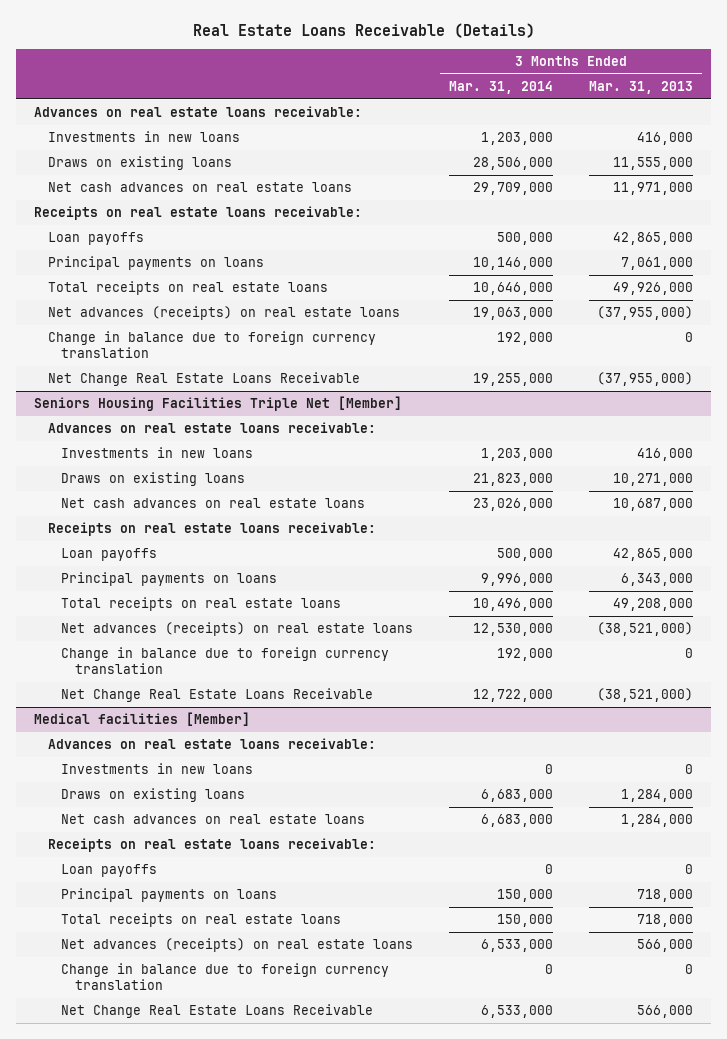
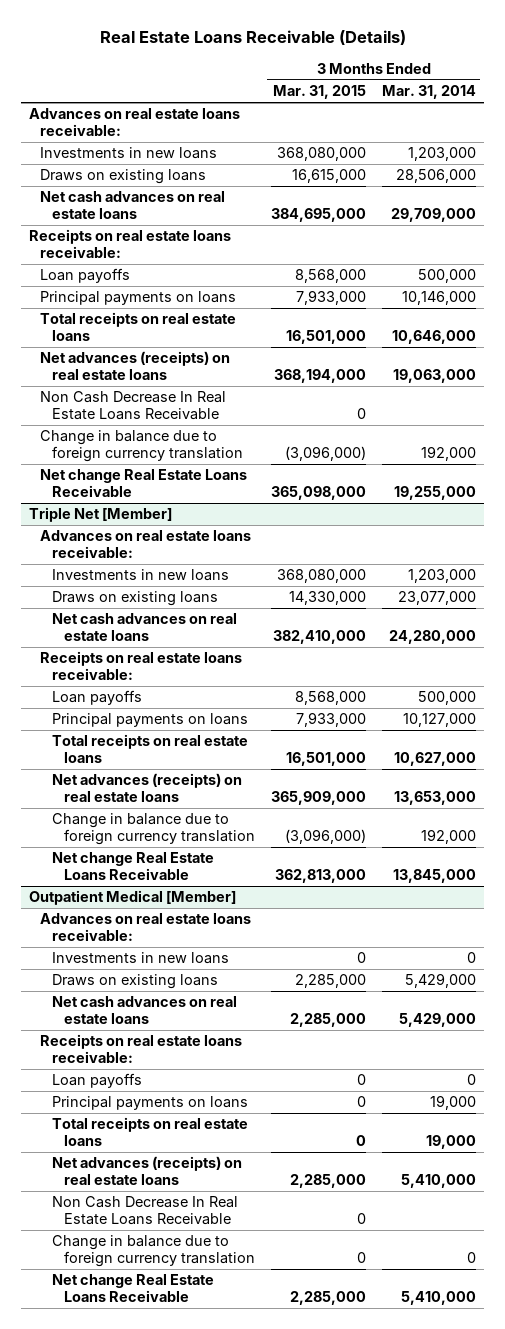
- | 3 Months Ended Mar. 31, 2014 | 3 Months Ended Mar. 31, 2013
+ | 3 Months Ended Mar. 31, 2015 | 3 Months Ended Mar. 31, 2014
+ Non Cash Decrease In Real Estate Loans Receivable | 0 |
- Net Change Real Estate Loans Receivable | 19,255,000 | (37,955,000)
- Seniors Housing Facilities Triple Net [Member]
+ Net change Real Estate Loans Receivable | 365,098,000 | 19,255,000
+ Triple Net [Member]
- Draws on existing loans | 21,823,000 | 10,271,000
- Net cash advances on real estate loans | 23,026,000 | 10,687,000
+ Draws on existing loans | 14,330,000 | 23,077,000
+ Net cash advances on real estate loans | 382,410,000 | 24,280,000
- Principal payments on loans | 9,996,000 | 6,343,000
- Total receipts on real estate loans | 10,496,000 | 49,208,000
- Net advances (receipts) on real estate loans | 12,530,000 | (38,521,000)
+ Principal payments on loans | 7,933,000 | 10,127,000
+ Total receipts on real estate loans | 16,501,000 | 10,627,000
+ Net advances (receipts) on real estate loans | 365,909,000 | 13,653,000
- Net Change Real Estate Loans Receivable | 12,722,000 | (38,521,000)
- Medical facilities [Member]
+ Net change Real Estate Loans Receivable | 362,813,000 | 13,845,000
+ Outpatient Medical [Member]
- Draws on existing loans | 6,683,000 | 1,284,000
- Net cash advances on real estate loans | 6,683,000 | 1,284,000
+ Draws on existing loans | 2,285,000 | 5,429,000
+ Net cash advances on real estate loans | 2,285,000 | 5,429,000
- Principal payments on loans | 150,000 | 718,000
- Total receipts on real estate loans | 150,000 | 718,000
- Net advances (receipts) on real estate loans | 6,533,000 | 566,000
+ Principal payments on loans | 0 | 19,000
+ Total receipts on real estate loans | 0 | 19,000
+ Net advances (receipts) on real estate loans | 2,285,000 | 5,410,000
+ Non Cash Decrease In Real Estate Loans Receivable | 0 |
- Net Change Real Estate Loans Receivable | 6,533,000 | 566,000
+ Net change Real Estate Loans Receivable | 2,285,000 | 5,410,000

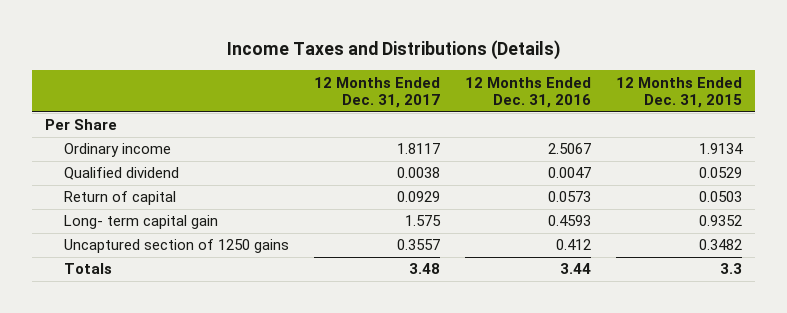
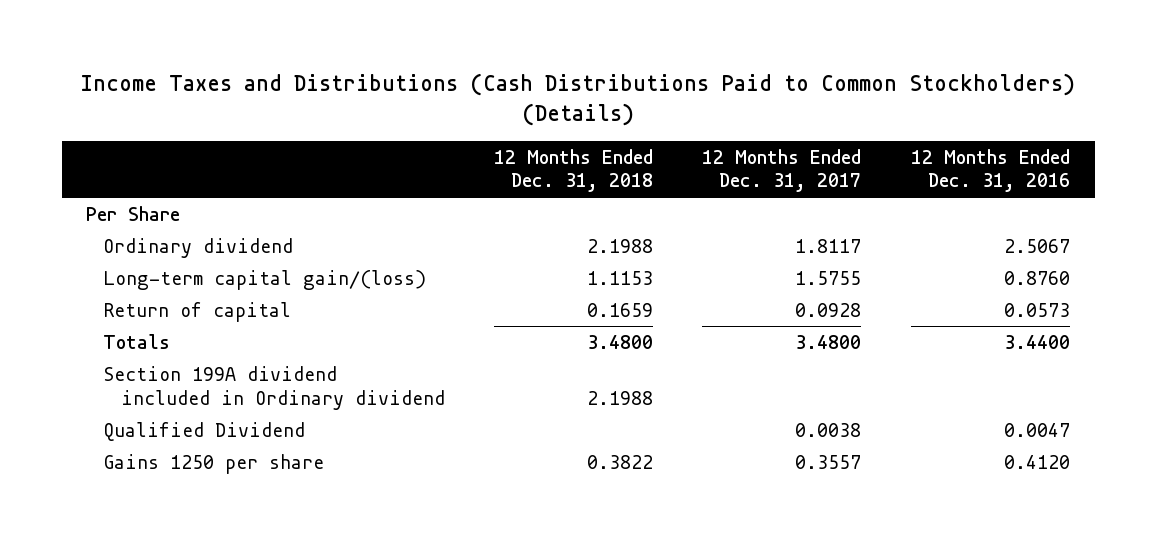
- Income Taxes and Distributions (Details)
+ Income Taxes and Distributions (Cash Distributions Paid to Common Stockholders) (Details)
- | 12 Months Ended Dec. 31, 2017 | 12 Months Ended Dec. 31, 2016 | 12 Months Ended Dec. 31, 2015
+ | 12 Months Ended Dec. 31, 2018 | 12 Months Ended Dec. 31, 2017 | 12 Months Ended Dec. 31, 2016
- Ordinary income | 1.8117 | 2.5067 | 1.9134
- Qualified dividend | 0.0038 | 0.0047 | 0.0529
- Return of capital | 0.0929 | 0.0573 | 0.0503
- Long- term capital gain | 1.575 | 0.4593 | 0.9352
- Uncaptured section of 1250 gains | 0.3557 | 0.412 | 0.3482
- Totals | 3.48 | 3.44 | 3.3
+ Ordinary dividend | 2.1988 | 1.8117 | 2.5067
+ Long-term capital gain/(loss) | 1.1153 | 1.5755 | 0.8760
+ Return of capital | 0.1659 | 0.0928 | 0.0573
+ Totals | 3.4800 | 3.4800 | 3.4400
+ Section 199A dividend included in Ordinary dividend | 2.1988 | |
+ Qualified Dividend | | 0.0038 | 0.0047
+ Gains 1250 per share | 0.3822 | 0.3557 | 0.4120

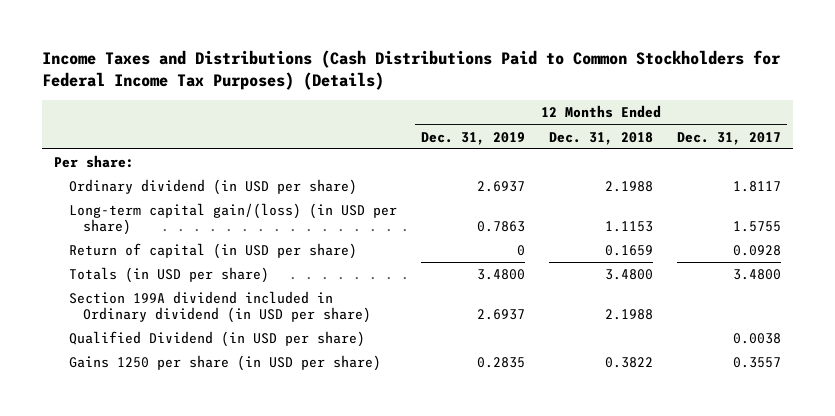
- Income Taxes and Distributions (Cash Distributions Paid to Common Stockholders) (Details)
+ Income Taxes and Distributions (Cash Distributions Paid to Common Stockholders for Federal Income Tax Purposes) (Details)
- | 12 Months Ended Dec. 31, 2018 | 12 Months Ended Dec. 31, 2017 | 12 Months Ended Dec. 31, 2016
+ | 12 Months Ended Dec. 31, 2019 | 12 Months Ended Dec. 31, 2018 | 12 Months Ended Dec. 31, 2017
- Per Share
- Ordinary dividend | 2.1988 | 1.8117 | 2.5067
- Long-term capital gain/(loss) | 1.1153 | 1.5755 | 0.8760
- Return of capital | 0.1659 | 0.0928 | 0.0573
- Totals | 3.4800 | 3.4800 | 3.4400
- Section 199A dividend included in Ordinary dividend | 2.1988 | |
- Qualified Dividend | | 0.0038 | 0.0047
- Gains 1250 per share | 0.3822 | 0.3557 | 0.4120
+ Per share:
+ Ordinary dividend (in USD per share) | 2.6937 | 2.1988 | 1.8117
+ Long-term capital gain/(loss) (in USD per share) | 0.7863 | 1.1153 | 1.5755
+ Return of capital (in USD per share) | 0 | 0.1659 | 0.0928
+ Totals (in USD per share) | 3.4800 | 3.4800 | 3.4800
+ Section 199A dividend included in Ordinary dividend (in USD per share) | 2.6937 | 2.1988 |
+ Qualified Dividend (in USD per share) | | | 0.0038
+ Gains 1250 per share (in USD per share) | 0.2835 | 0.3822 | 0.3557

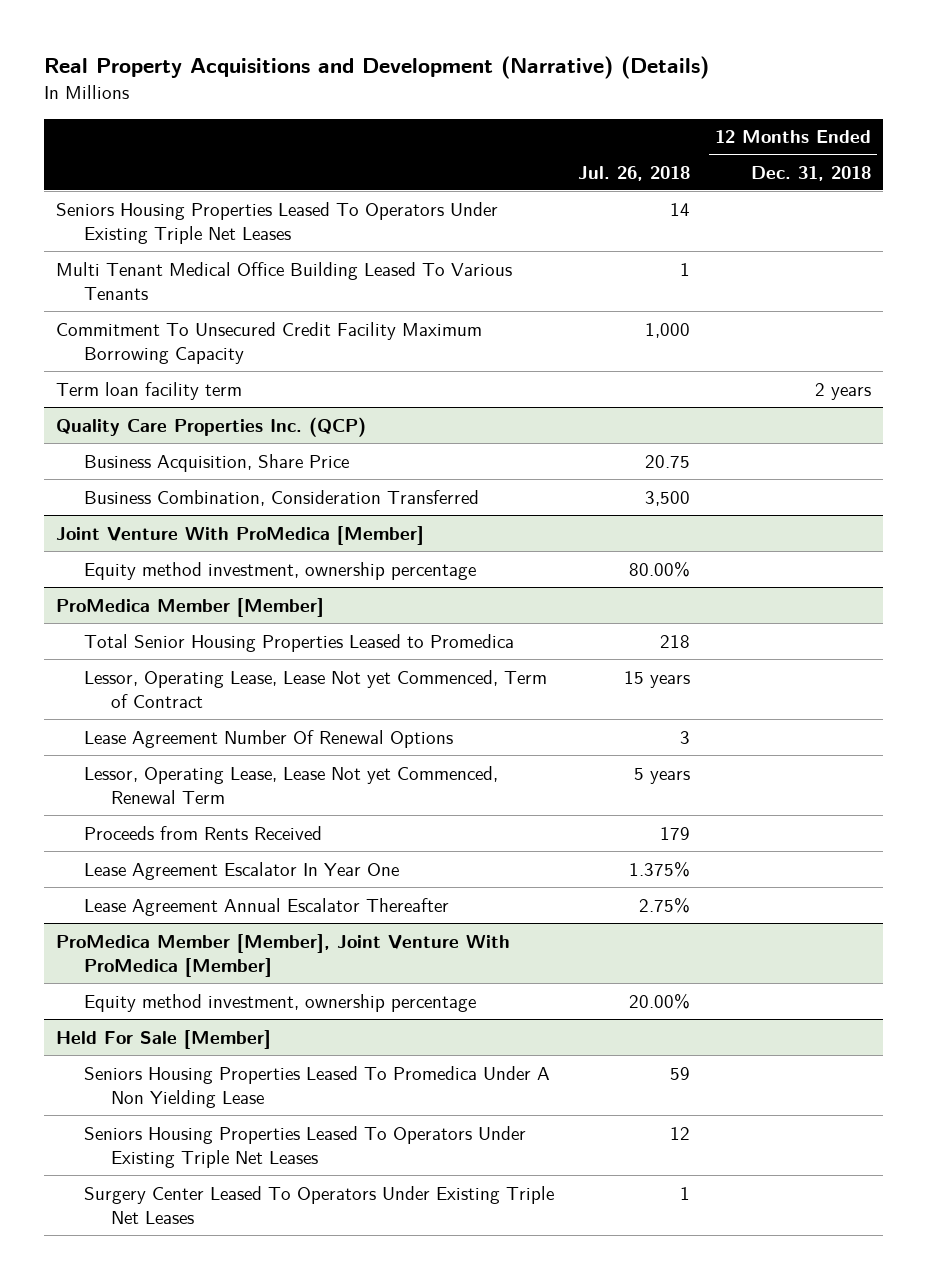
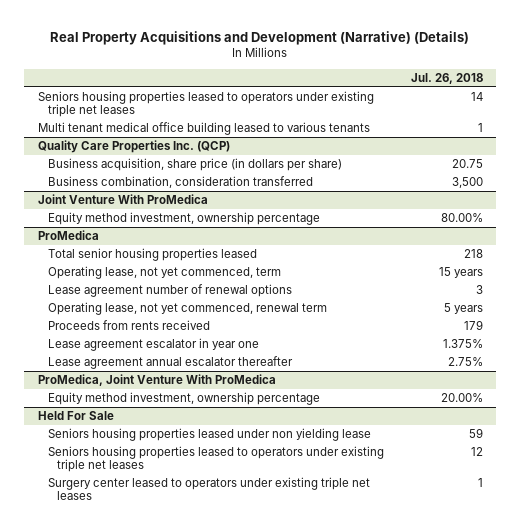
- | Jul. 26, 2018 | 12 Months Ended Dec. 31, 2018
+ | Jul. 26, 2018
- Seniors Housing Properties Leased To Operators Under Existing Triple Net Leases | 14 |
- Multi Tenant Medical Office Building Leased To Various Tenants | 1 |
- Commitment To Unsecured Credit Facility Maximum Borrowing Capacity | 1,000 |
- Term loan facility term | | 2 years
+ Seniors housing properties leased to operators under existing triple net leases | 14
+ Multi tenant medical office building leased to various tenants | 1
@ Quality Care Properties Inc. (QCP)
- Business Acquisition, Share Price | 20.75 |
- Business Combination, Consideration Transferred | 3,500 |
- Joint Venture With ProMedica [Member]
@ Quality Care Properties Inc. (QCP)
+ Business acquisition, share price (in dollars per share) | 20.75
+ Business combination, consideration transferred | 3,500
+ Joint Venture With ProMedica
- ProMedica Member [Member]
- Total Senior Housing Properties Leased to Promedica | 218 |
- Lessor, Operating Lease, Lease Not yet Commenced, Term of Contract | 15 years |
- Lease Agreement Number Of Renewal Options | 3 |
- Lessor, Operating Lease, Lease Not yet Commenced, Renewal Term | 5 years |
- Proceeds from Rents Received | 179 |
- Lease Agreement Escalator In Year One | 1.375% |
- Lease Agreement Annual Escalator Thereafter | 2.75% |
- ProMedica Member [Member], Joint Venture With ProMedica [Member]
+ ProMedica
+ Total senior housing properties leased | 218
+ Operating lease, not yet commenced, term | 15 years
+ Lease agreement number of renewal options | 3
+ Operating lease, not yet commenced, renewal term | 5 years
+ Proceeds from rents received | 179
+ Lease agreement escalator in year one | 1.375%
+ Lease agreement annual escalator thereafter | 2.75%
+ ProMedica, Joint Venture With ProMedica
- Held For Sale [Member]
- Seniors Housing Properties Leased To Promedica Under A Non Yielding Lease | 59 |
- Seniors Housing Properties Leased To Operators Under Existing Triple Net Leases | 12 |
- Surgery Center Leased To Operators Under Existing Triple Net Leases | 1 |
+ Held For Sale
+ Seniors housing properties leased under non yielding lease | 59
+ Seniors housing properties leased to operators under existing triple net leases | 12
+ Surgery center leased to operators under existing triple net leases | 1

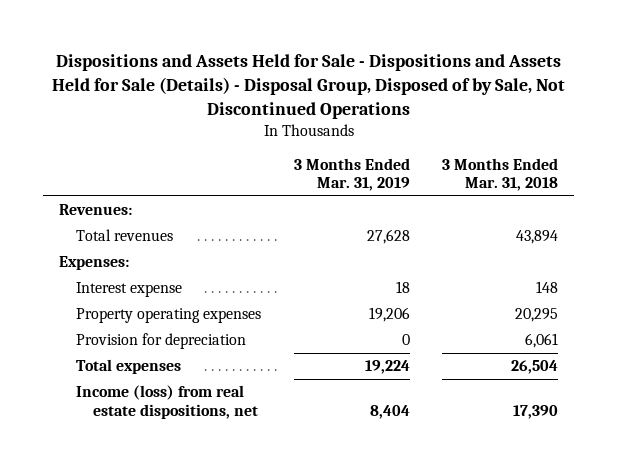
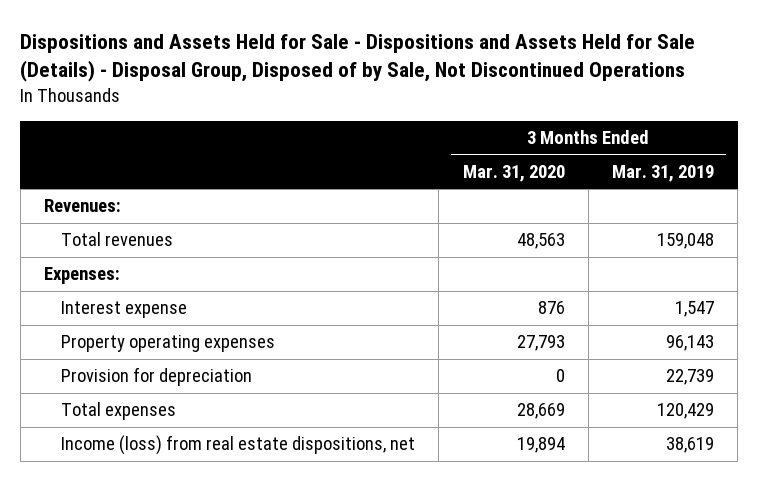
- | 3 Months Ended Mar. 31, 2019 | 3 Months Ended Mar. 31, 2018
+ | 3 Months Ended Mar. 31, 2020 | 3 Months Ended Mar. 31, 2019
- Total revenues | 27,628 | 43,894
+ Total revenues | 48,563 | 159,048
- Interest expense | 18 | 148
- Property operating expenses | 19,206 | 20,295
- Provision for depreciation | 0 | 6,061
- Total expenses | 19,224 | 26,504
- Income (loss) from real estate dispositions, net | 8,404 | 17,390
+ Interest expense | 876 | 1,547
+ Property operating expenses | 27,793 | 96,143
+ Provision for depreciation | 0 | 22,739
+ Total expenses | 28,669 | 120,429
+ Income (loss) from real estate dispositions, net | 19,894 | 38,619

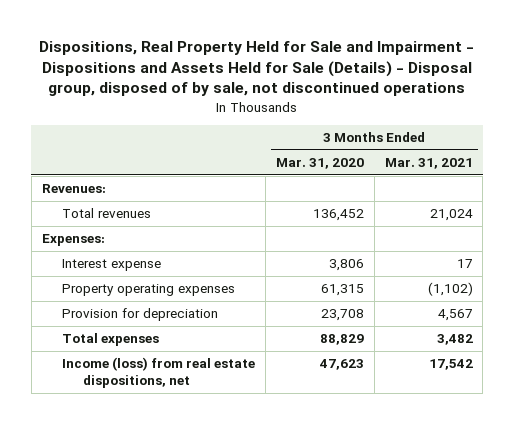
- Dispositions and Assets Held for Sale - Dispositions and Assets Held for Sale (Details) - Disposal Group, Disposed of by Sale, Not Discontinued Operations
+ Dispositions, Real Property Held for Sale and Impairment - Dispositions and Assets Held for Sale (Details) - Disposal group, disposed of by sale, not discontinued operations
- | 3 Months Ended Mar. 31, 2020 | 3 Months Ended Mar. 31, 2019
+ | 3 Months Ended Mar. 31, 2020 | 3 Months Ended Mar. 31, 2021
- Total revenues | 48,563 | 159,048
+ Total revenues | 136,452 | 21,024
- Interest expense | 876 | 1,547
- Property operating expenses | 27,793 | 96,143
- Provision for depreciation | 0 | 22,739
- Total expenses | 28,669 | 120,429
- Income (loss) from real estate dispositions, net | 19,894 | 38,619
+ Interest expense | 3,806 | 17
+ Property operating expenses | 61,315 | (1,102)
+ Provision for depreciation | 23,708 | 4,567
+ Total expenses | 88,829 | 3,482
+ Income (loss) from real estate dispositions, net | 47,623 | 17,542

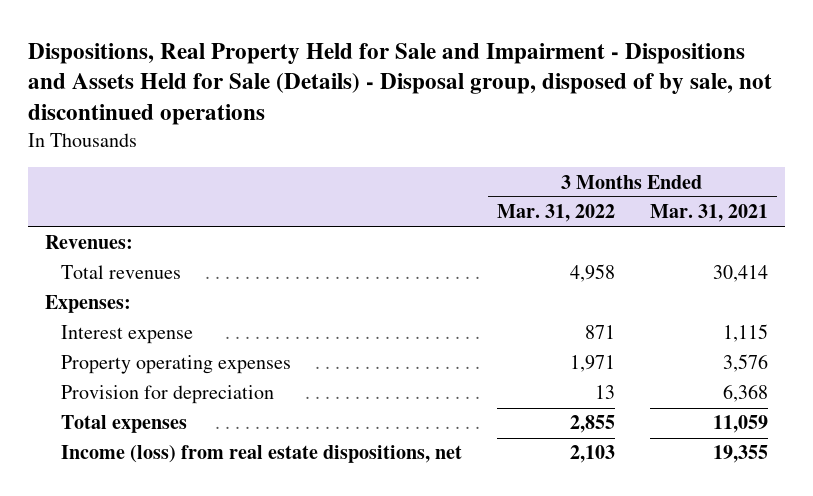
- | 3 Months Ended Mar. 31, 2020 | 3 Months Ended Mar. 31, 2021
+ | 3 Months Ended Mar. 31, 2022 | 3 Months Ended Mar. 31, 2021
- Total revenues | 136,452 | 21,024
+ Total revenues | 4,958 | 30,414
- Interest expense | 3,806 | 17
- Property operating expenses | 61,315 | (1,102)
- Provision for depreciation | 23,708 | 4,567
- Total expenses | 88,829 | 3,482
- Income (loss) from real estate dispositions, net | 47,623 | 17,542
+ Interest expense | 871 | 1,115
+ Property operating expenses | 1,971 | 3,576
+ Provision for depreciation | 13 | 6,368
+ Total expenses | 2,855 | 11,059
+ Income (loss) from real estate dispositions, net | 2,103 | 19,355

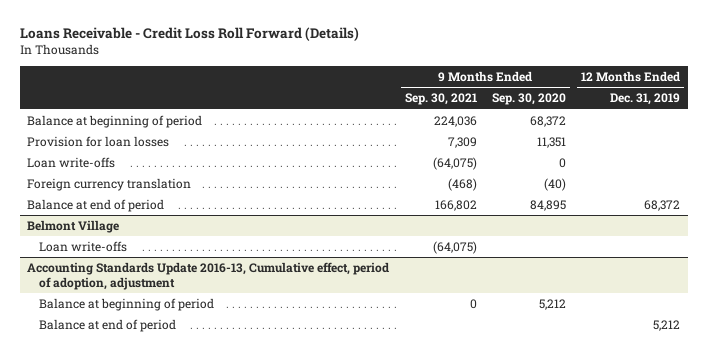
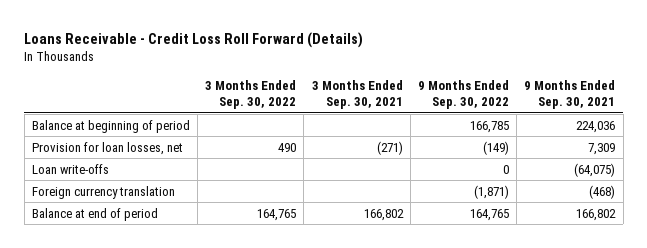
- | 9 Months Ended Sep. 30, 2021 | 9 Months Ended Sep. 30, 2020 | 12 Months Ended Dec. 31, 2019
+ | 3 Months Ended Sep. 30, 2022 | 3 Months Ended Sep. 30, 2021 | 9 Months Ended Sep. 30, 2022 | 9 Months Ended Sep. 30, 2021
- Provision for loan losses | 7,309 | 11,351 |
+ Provision for loan losses, net | 490 | (271) | (149) | 7,309
- Belmont Village
- Loan write-offs | (64,075) | |
- Accounting Standards Update 2016-13, Cumulative effect, period of adoption, adjustment
- Balance at beginning of period | 0 | 5,212 |
- Balance at end of period | | | 5,212

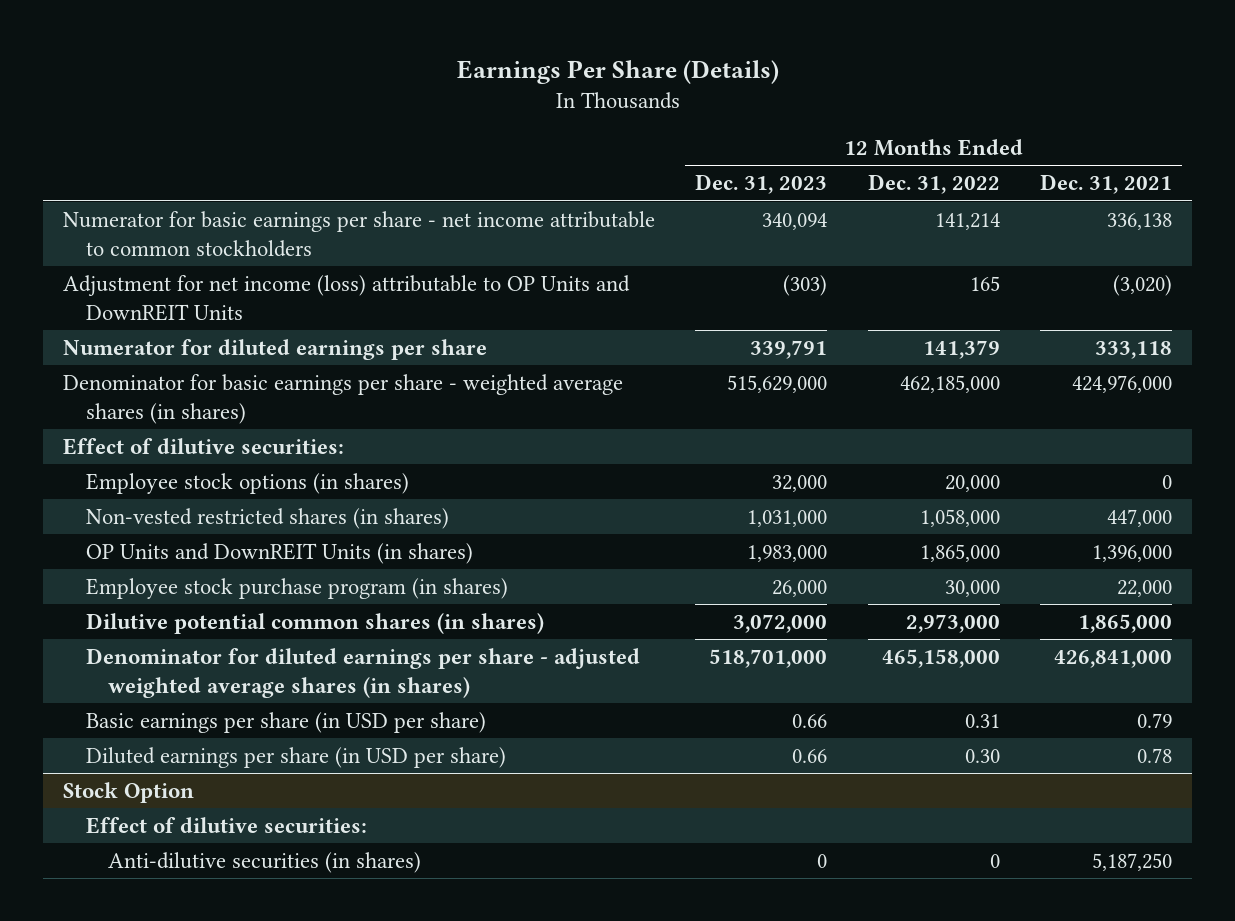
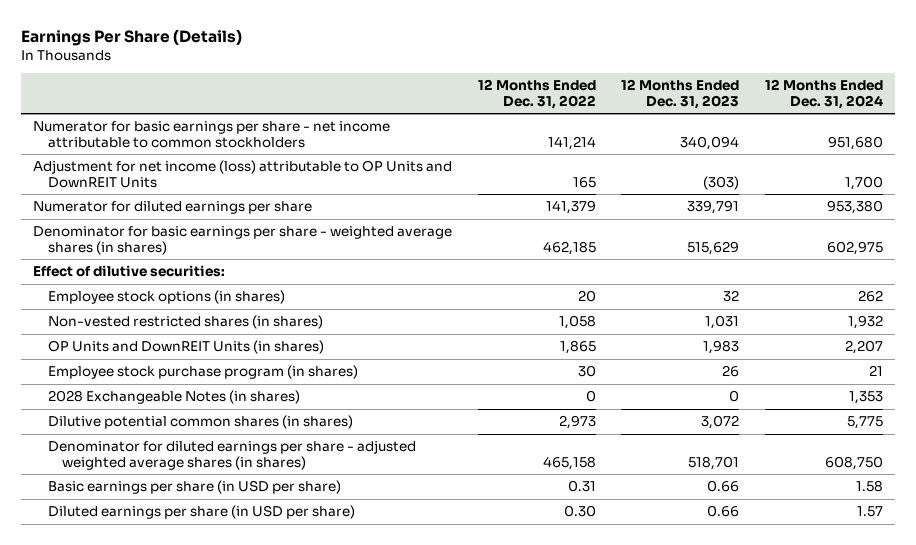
- | 12 Months Ended Dec. 31, 2023 | 12 Months Ended Dec. 31, 2022 | 12 Months Ended Dec. 31, 2021
+ | 12 Months Ended Dec. 31, 2022 | 12 Months Ended Dec. 31, 2023 | 12 Months Ended Dec. 31, 2024
- Denominator for basic earnings per share - weighted average shares (in shares) | 515,629,000 | 462,185,000 | 424,976,000
+ Denominator for basic earnings per share - weighted average shares (in shares) | 462,185 | 515,629 | 602,975
- Employee stock options (in shares) | 32,000 | 20,000 | 0
- Non-vested restricted shares (in shares) | 1,031,000 | 1,058,000 | 447,000
- OP Units and DownREIT Units (in shares) | 1,983,000 | 1,865,000 | 1,396,000
- Employee stock purchase program (in shares) | 26,000 | 30,000 | 22,000
- Dilutive potential common shares (in shares) | 3,072,000 | 2,973,000 | 1,865,000
- Denominator for diluted earnings per share - adjusted weighted average shares (in shares) | 518,701,000 | 465,158,000 | 426,841,000
+ Employee stock options (in shares) | 20 | 32 | 262
+ Non-vested restricted shares (in shares) | 1,058 | 1,031 | 1,932
+ OP Units and DownREIT Units (in shares) | 1,865 | 1,983 | 2,207
+ Employee stock purchase program (in shares) | 30 | 26 | 21
+ 2028 Exchangeable Notes (in shares) | 0 | 0 | 1,353
+ Dilutive potential common shares (in shares) | 2,973 | 3,072 | 5,775
+ Denominator for diluted earnings per share - adjusted weighted average shares (in shares) | 465,158 | 518,701 | 608,750
- Stock Option
- Effect of dilutive securities:
- Anti-dilutive securities (in shares) | 0 | 0 | 5,187,250

